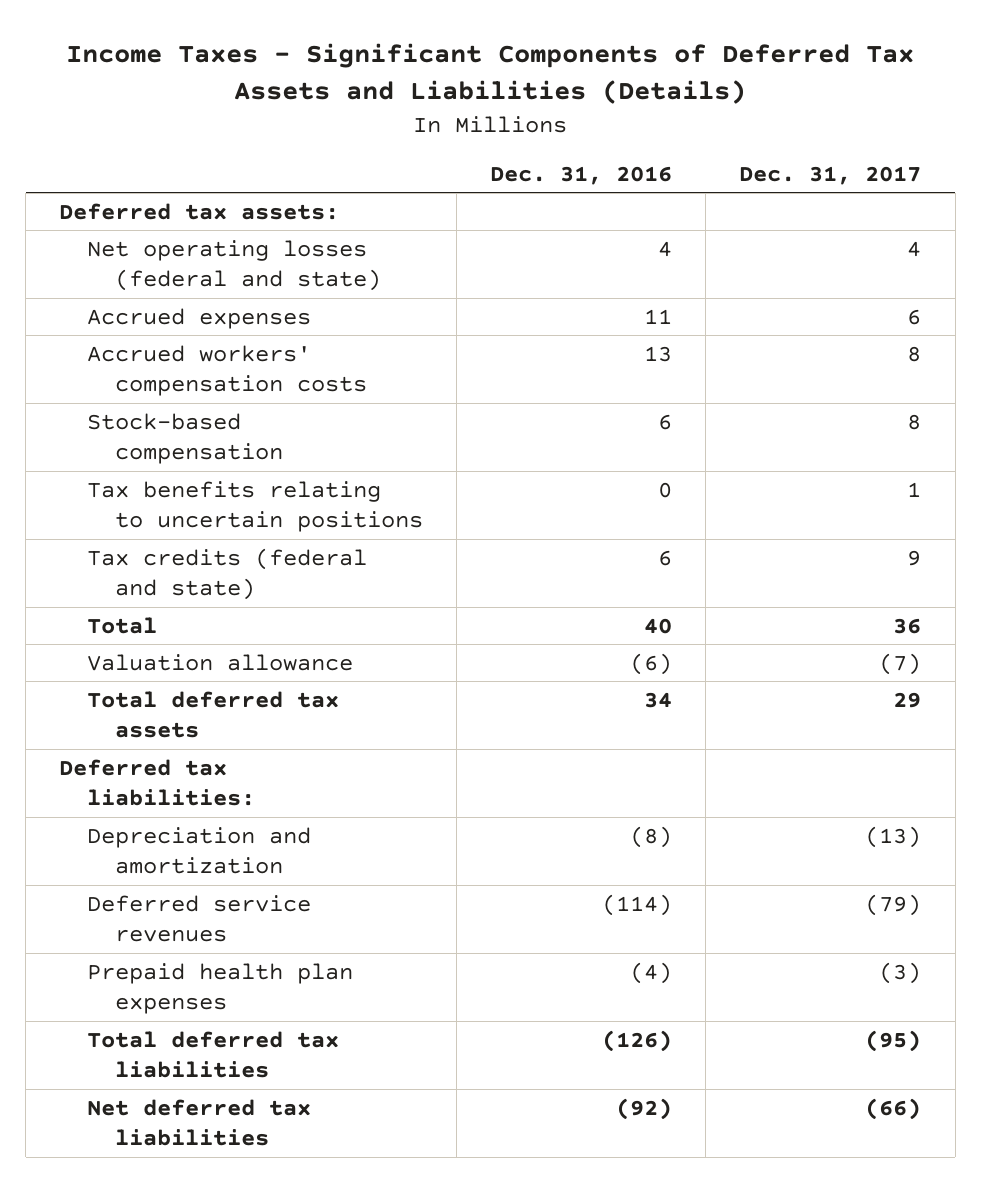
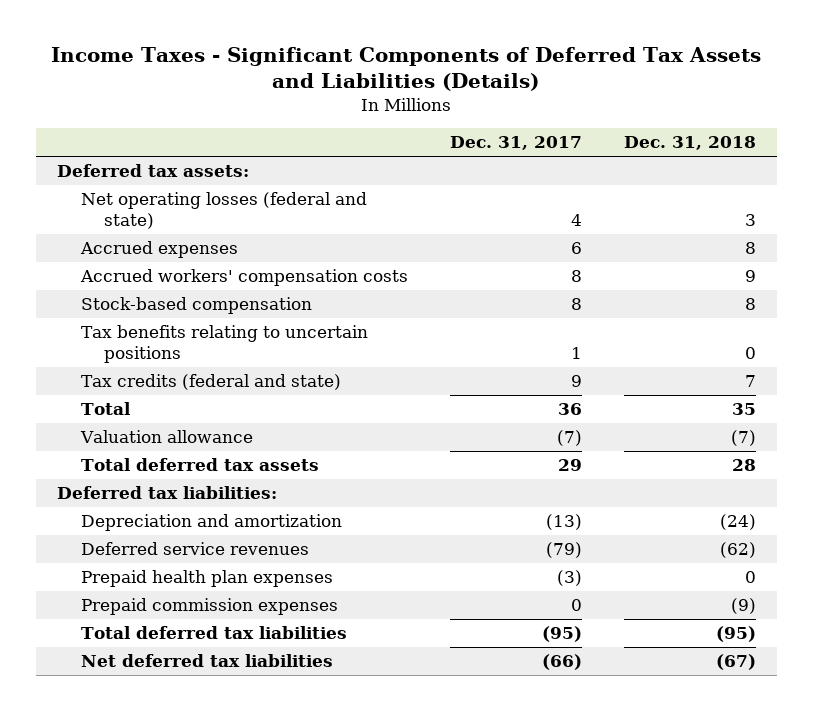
- | Dec. 31, 2016 | Dec. 31, 2017
+ | Dec. 31, 2017 | Dec. 31, 2018
+ Prepaid commission expenses | 0 | (9)

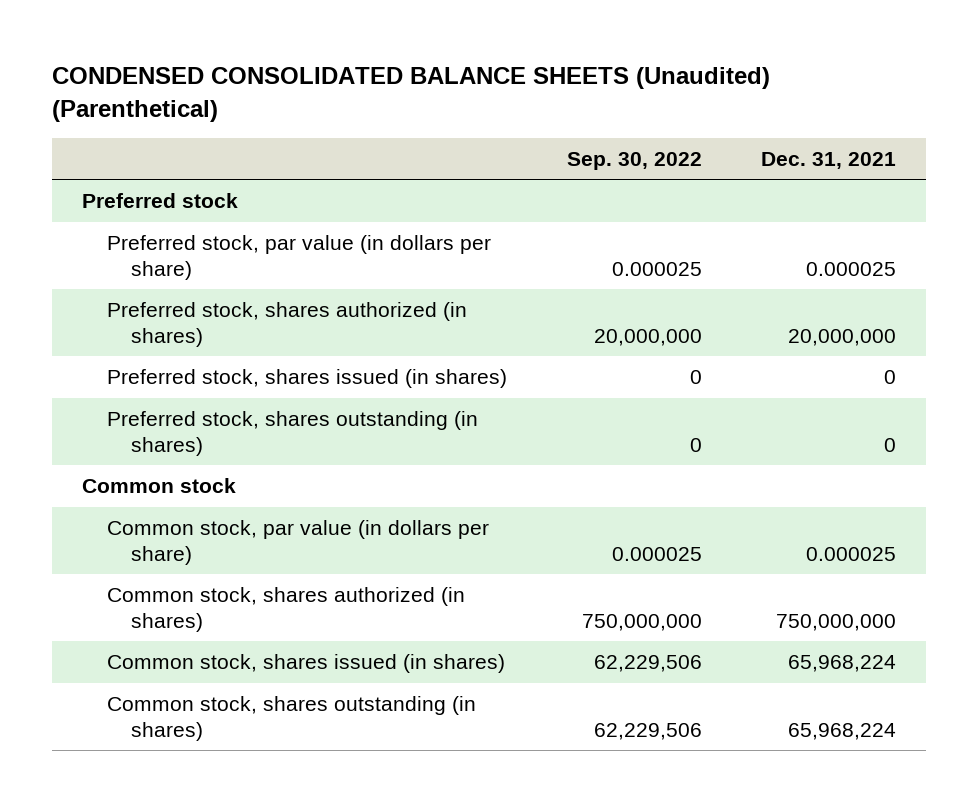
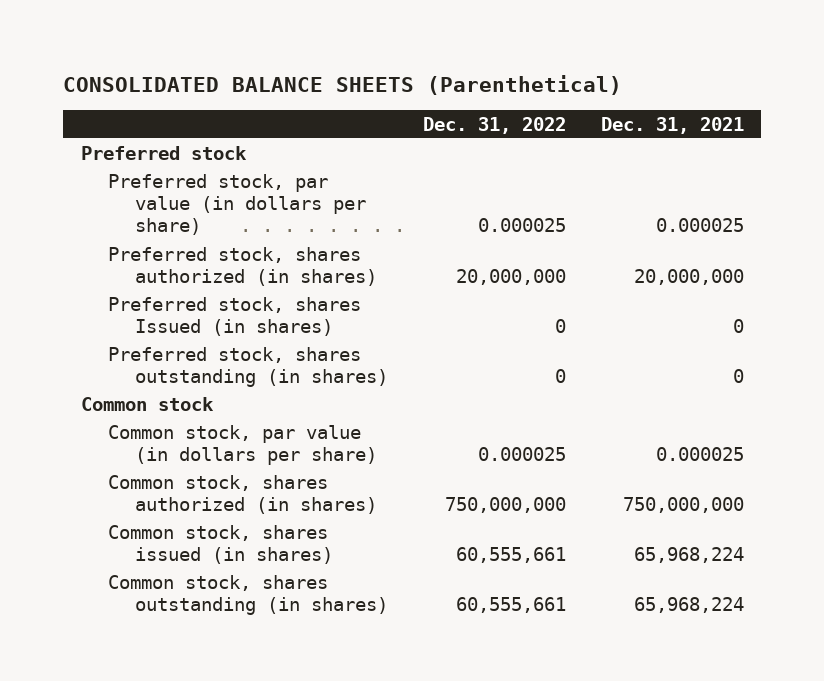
- CONDENSED CONSOLIDATED BALANCE SHEETS (Unaudited) (Parenthetical)
+ CONSOLIDATED BALANCE SHEETS (Parenthetical)
- | Sep. 30, 2022 | Dec. 31, 2021
+ | Dec. 31, 2022 | Dec. 31, 2021
- Preferred stock, shares issued (in shares) | 0 | 0
+ Preferred stock, shares Issued (in shares) | 0 | 0

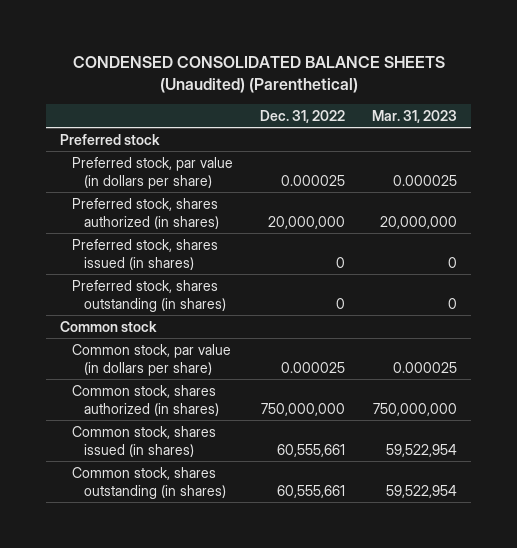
- CONSOLIDATED BALANCE SHEETS (Parenthetical)
+ CONDENSED CONSOLIDATED BALANCE SHEETS (Unaudited) (Parenthetical)
- | Dec. 31, 2022 | Dec. 31, 2021
+ | Dec. 31, 2022 | Mar. 31, 2023
- Preferred stock, shares Issued (in shares) | 0 | 0
+ Preferred stock, shares issued (in shares) | 0 | 0

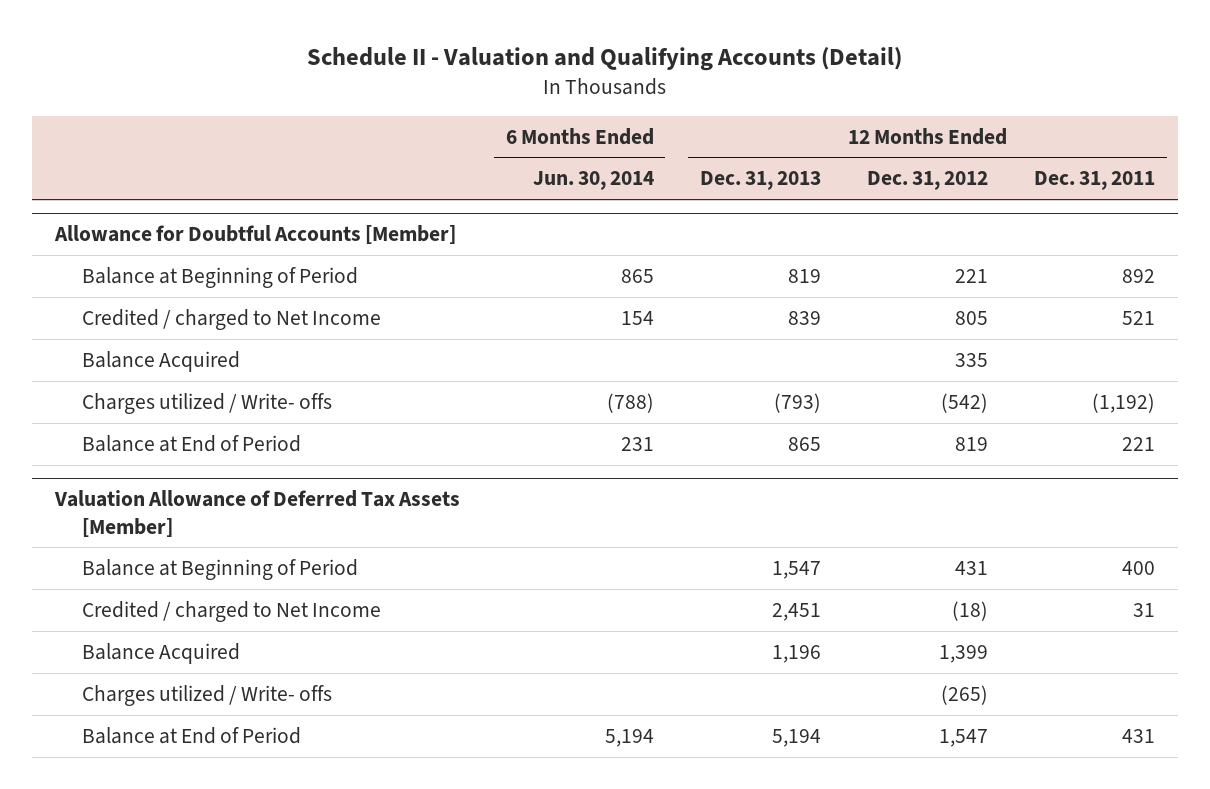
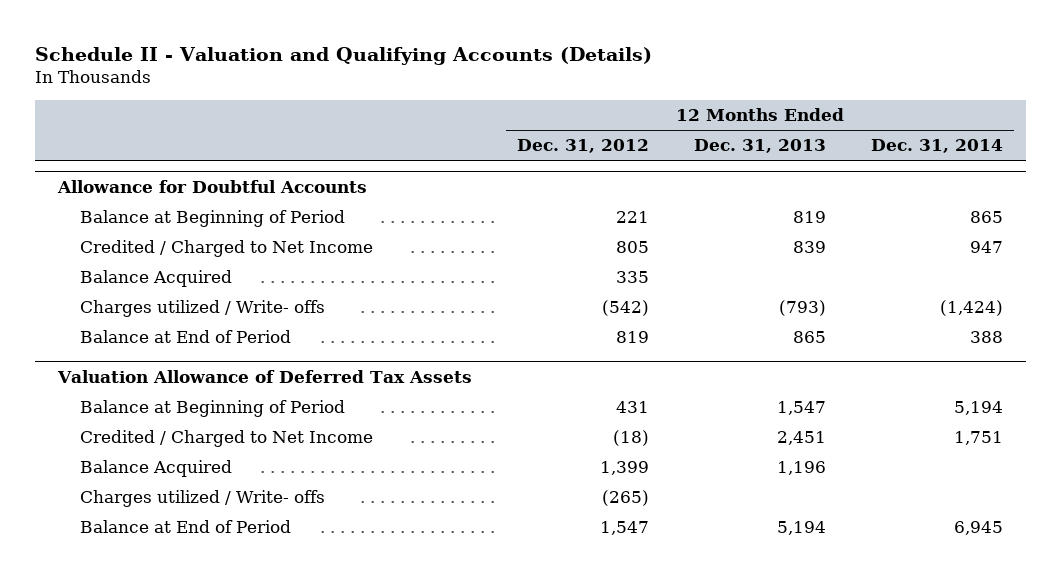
- Schedule II - Valuation and Qualifying Accounts (Detail)
+ Schedule II - Valuation and Qualifying Accounts (Details)
- | 6 Months Ended Jun. 30, 2014 | 12 Months Ended Dec. 31, 2013 | 12 Months Ended Dec. 31, 2012 | 12 Months Ended Dec. 31, 2011
+ | 12 Months Ended Dec. 31, 2012 | 12 Months Ended Dec. 31, 2013 | 12 Months Ended Dec. 31, 2014
- Allowance for Doubtful Accounts [Member]
+ Allowance for Doubtful Accounts
- Credited / charged to Net Income | 154 | 839 | 805 | 521
+ Credited / Charged to Net Income | 805 | 839 | 947
- Valuation Allowance of Deferred Tax Assets [Member]
+ Valuation Allowance of Deferred Tax Assets
- Credited / charged to Net Income | | 2,451 | (18) | 31
+ Credited / Charged to Net Income | (18) | 2,451 | 1,751

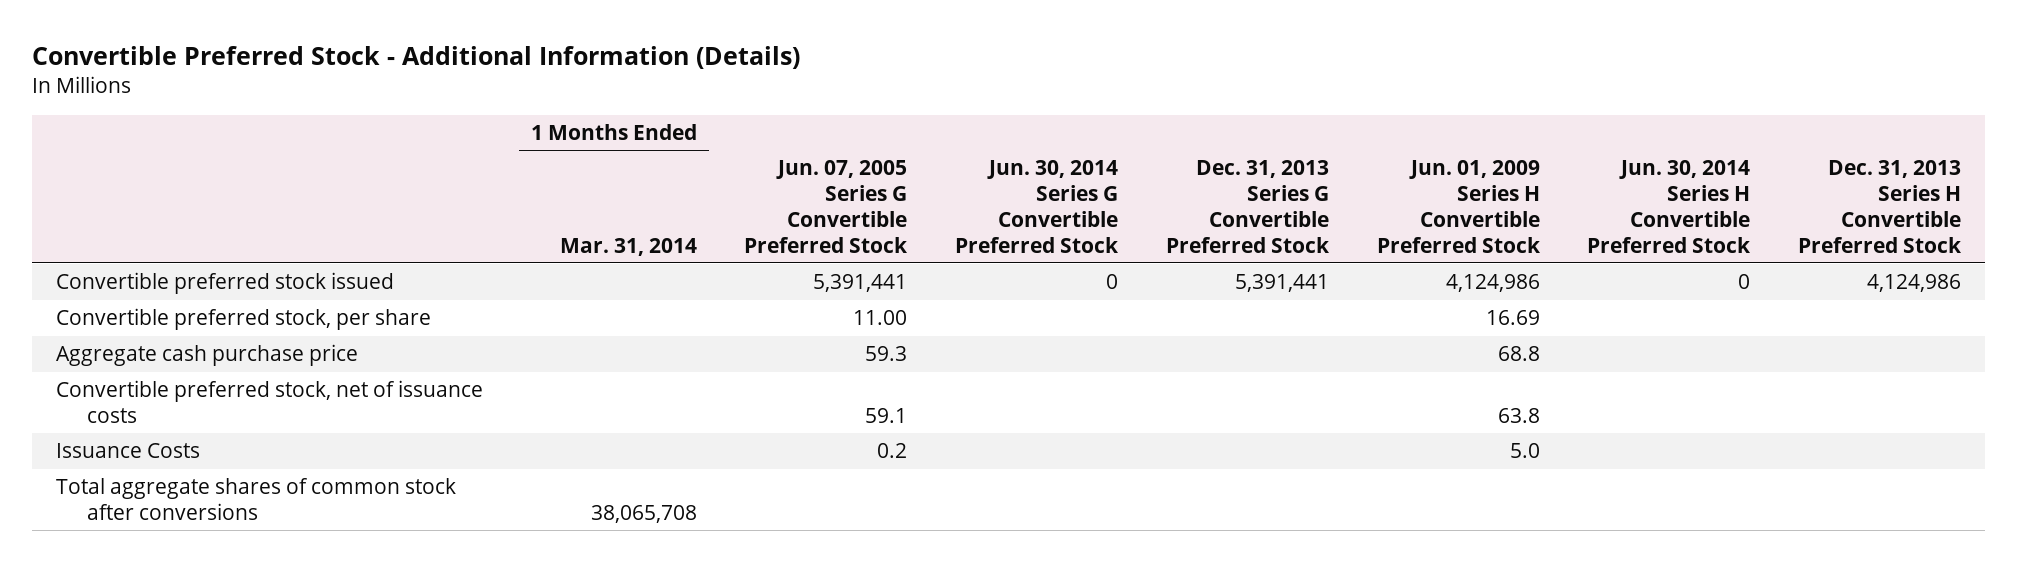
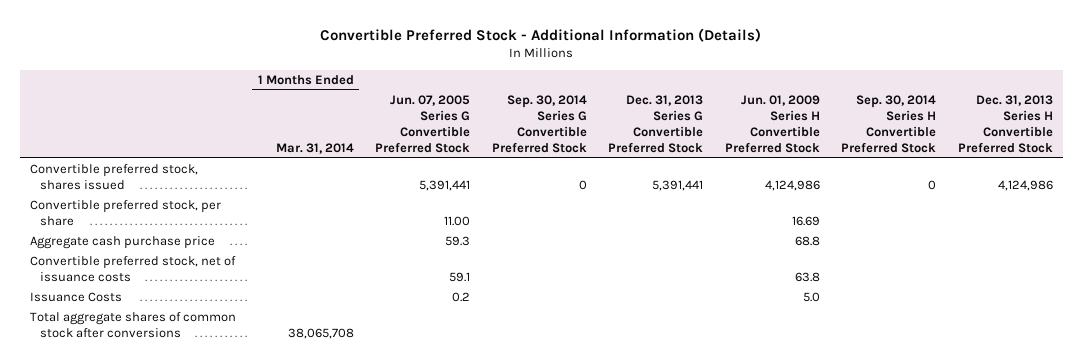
- | 1 Months Ended Mar. 31, 2014 | Jun. 07, 2005 Series G Convertible Preferred Stock | Jun. 30, 2014 Series G Convertible Preferred Stock | Dec. 31, 2013 Series G Convertible Preferred Stock | Jun. 01, 2009 Series H Convertible Preferred Stock | Jun. 30, 2014 Series H Convertible Preferred Stock | Dec. 31, 2013 Series H Convertible Preferred Stock
+ | 1 Months Ended Mar. 31, 2014 | Jun. 07, 2005 Series G Convertible Preferred Stock | Sep. 30, 2014 Series G Convertible Preferred Stock | Dec. 31, 2013 Series G Convertible Preferred Stock | Jun. 01, 2009 Series H Convertible Preferred Stock | Sep. 30, 2014 Series H Convertible Preferred Stock | Dec. 31, 2013 Series H Convertible Preferred Stock
- Convertible preferred stock issued | | 5,391,441 | 0 | 5,391,441 | 4,124,986 | 0 | 4,124,986
+ Convertible preferred stock, shares issued | | 5,391,441 | 0 | 5,391,441 | 4,124,986 | 0 | 4,124,986

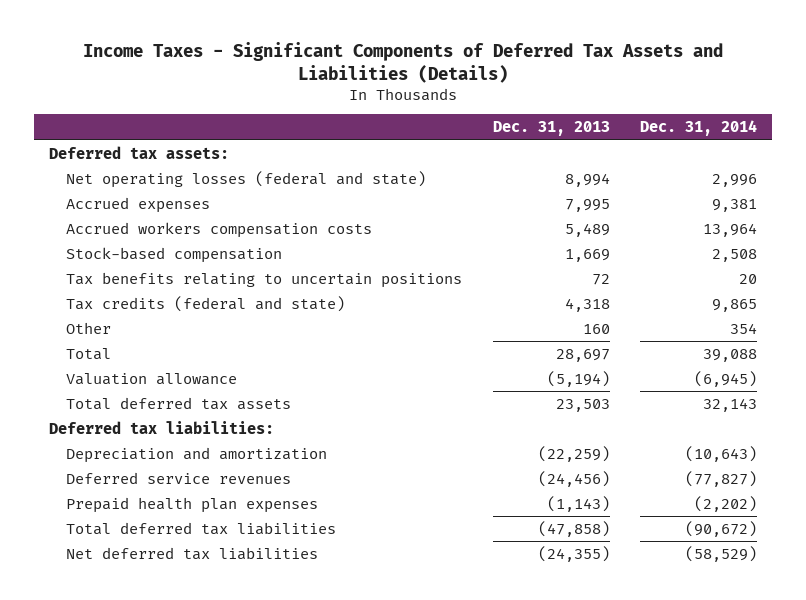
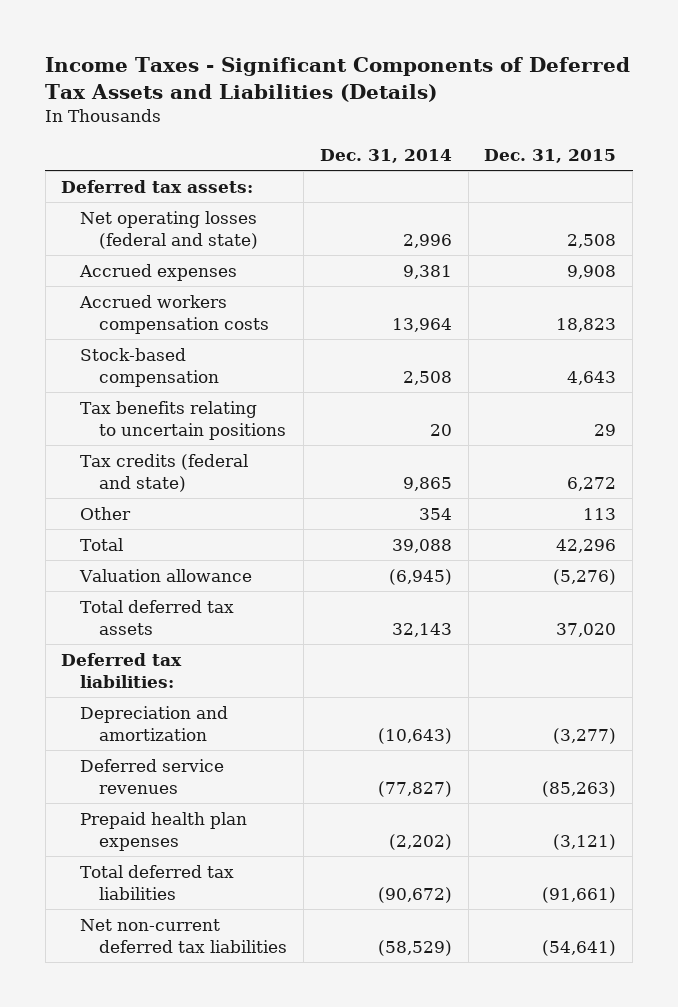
- | Dec. 31, 2013 | Dec. 31, 2014
+ | Dec. 31, 2014 | Dec. 31, 2015
- Net deferred tax liabilities | (24,355) | (58,529)
+ Net non-current deferred tax liabilities | (58,529) | (54,641)

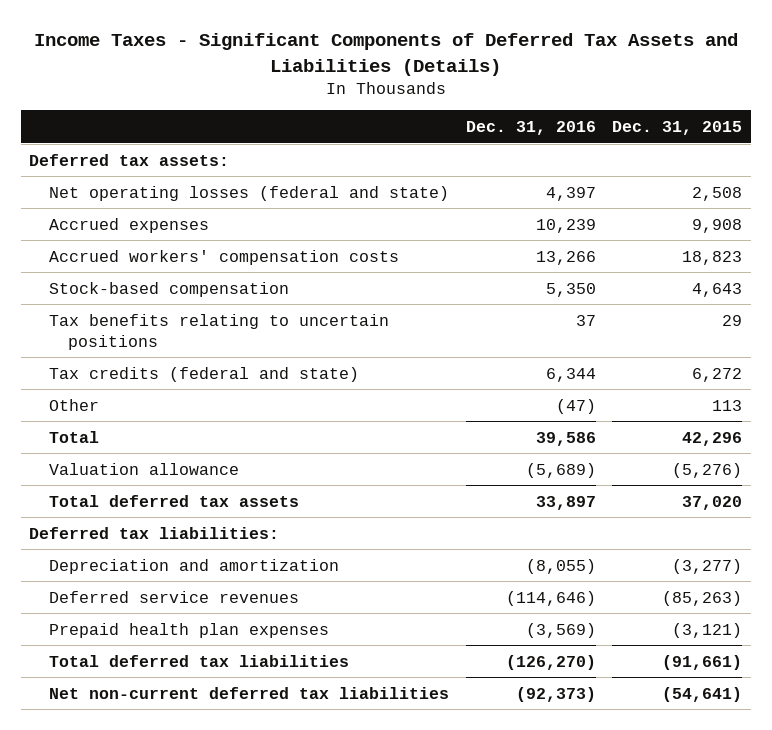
- | Dec. 31, 2014 | Dec. 31, 2015
+ | Dec. 31, 2016 | Dec. 31, 2015
- Accrued workers compensation costs | 13,964 | 18,823
+ Accrued workers' compensation costs | 13,266 | 18,823

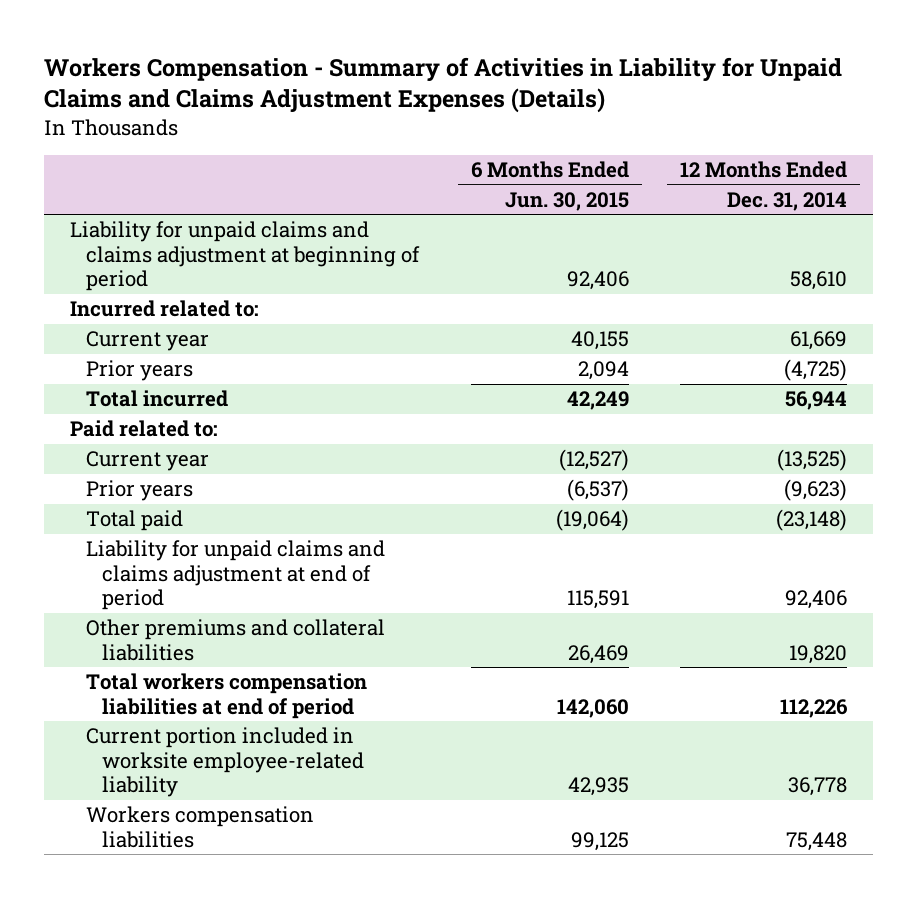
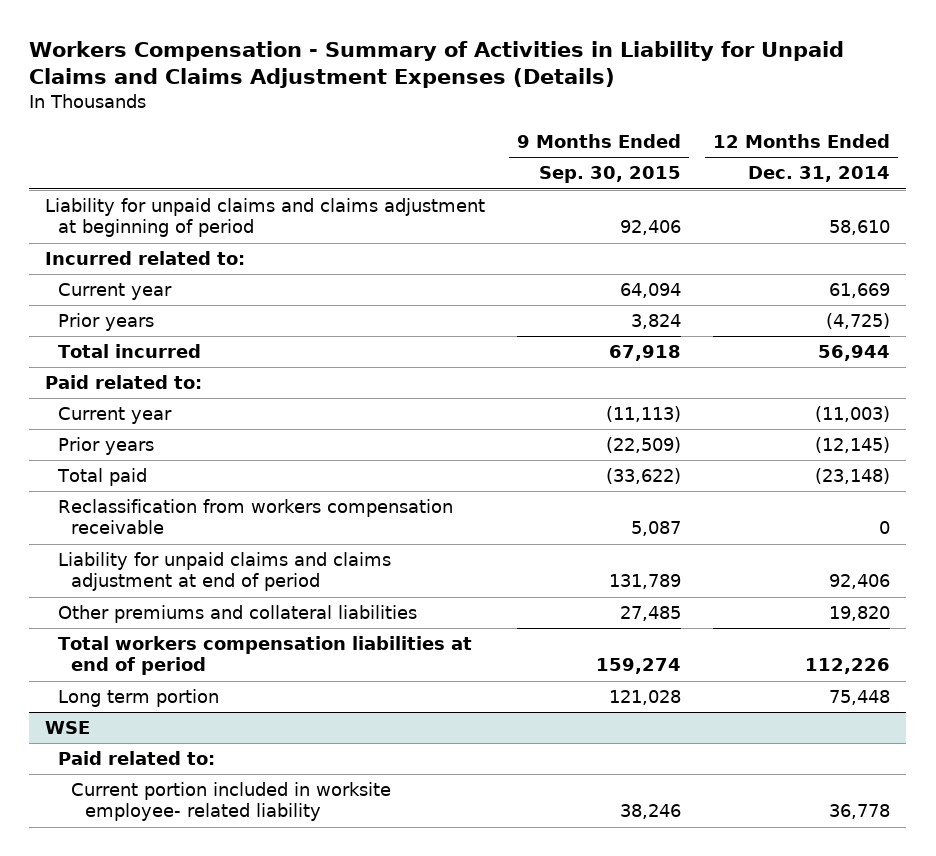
- | 6 Months Ended Jun. 30, 2015 | 12 Months Ended Dec. 31, 2014
+ | 9 Months Ended Sep. 30, 2015 | 12 Months Ended Dec. 31, 2014
- Current year | (12,527) | (13,525)
- Prior years | (6,537) | (9,623)
+ Current year | (11,113) | (11,003)
+ Prior years | (22,509) | (12,145)
+ Reclassification from workers compensation receivable | 5,087 | 0
- Current portion included in worksite employee-related liability | 42,935 | 36,778
- Workers compensation liabilities | 99,125 | 75,448
+ Long term portion | 121,028 | 75,448
+ WSE
+ Paid related to:
+ Current portion included in worksite employee- related liability | 38,246 | 36,778

